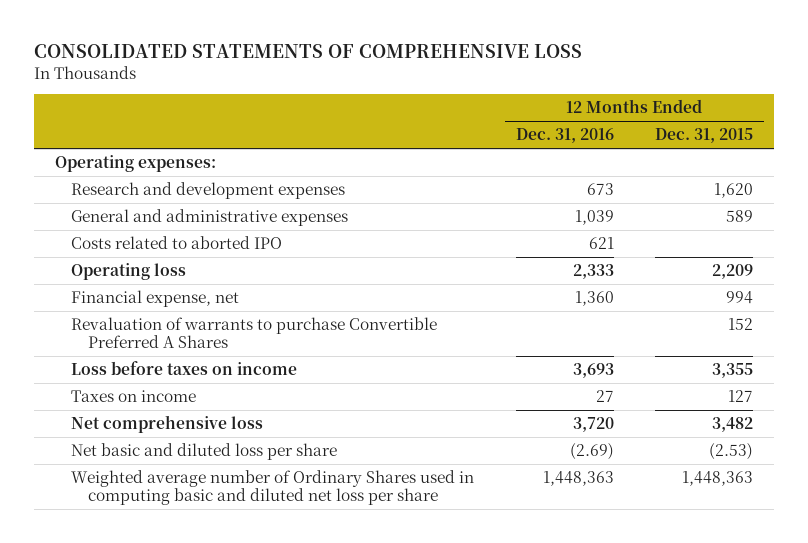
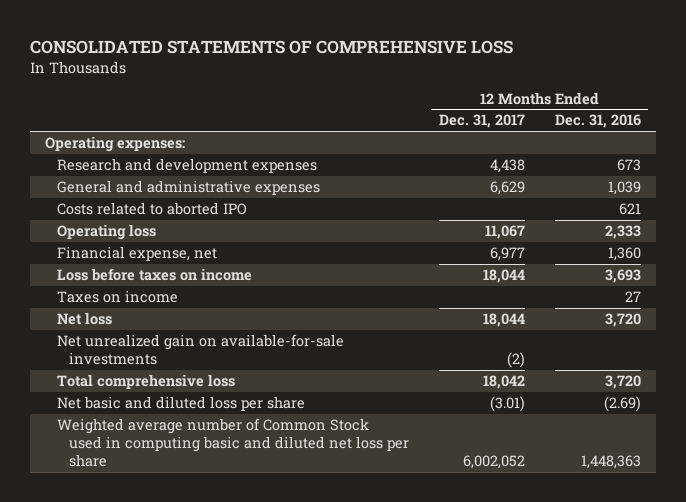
- | 12 Months Ended Dec. 31, 2016 | 12 Months Ended Dec. 31, 2015
+ | 12 Months Ended Dec. 31, 2017 | 12 Months Ended Dec. 31, 2016
- Revaluation of warrants to purchase Convertible Preferred A Shares | | 152
- Net comprehensive loss | 3,720 | 3,482
+ Net loss | 18,044 | 3,720
+ Net unrealized gain on available-for-sale investments | (2) |
+ Total comprehensive loss | 18,042 | 3,720
- Weighted average number of Ordinary Shares used in computing basic and diluted net loss per share | 1,448,363 | 1,448,363
+ Weighted average number of Common Stock used in computing basic and diluted net loss per share | 6,002,052 | 1,448,363

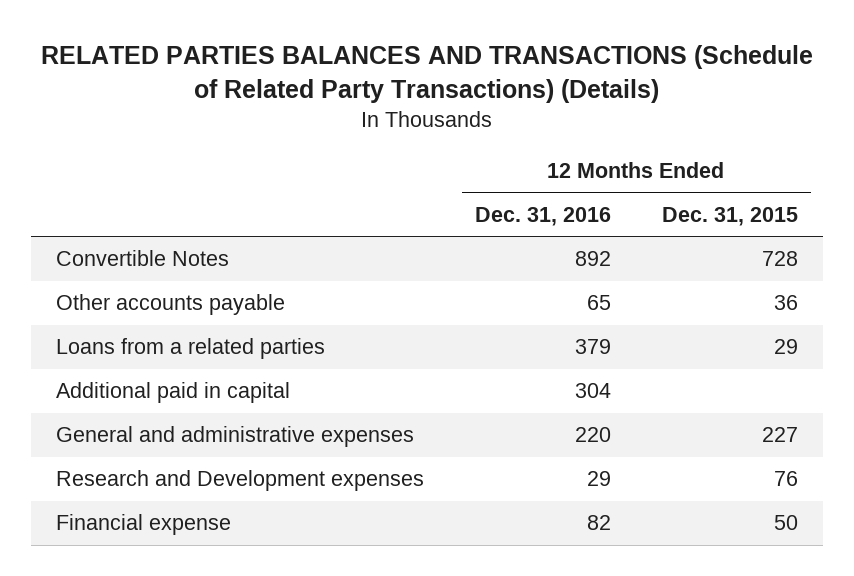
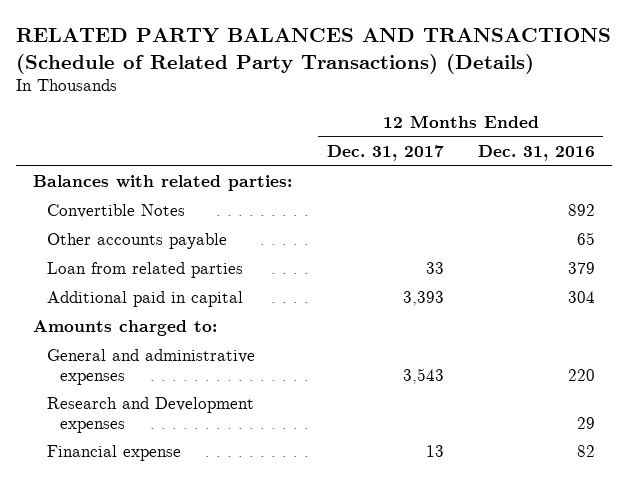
- RELATED PARTIES BALANCES AND TRANSACTIONS (Schedule of Related Party Transactions) (Details)
+ RELATED PARTY BALANCES AND TRANSACTIONS (Schedule of Related Party Transactions) (Details)
- | 12 Months Ended Dec. 31, 2016 | 12 Months Ended Dec. 31, 2015
+ | 12 Months Ended Dec. 31, 2017 | 12 Months Ended Dec. 31, 2016
+ Balances with related parties:
- Loans from a related parties | 379 | 29
+ Loan from related parties | 33 | 379
+ Amounts charged to:

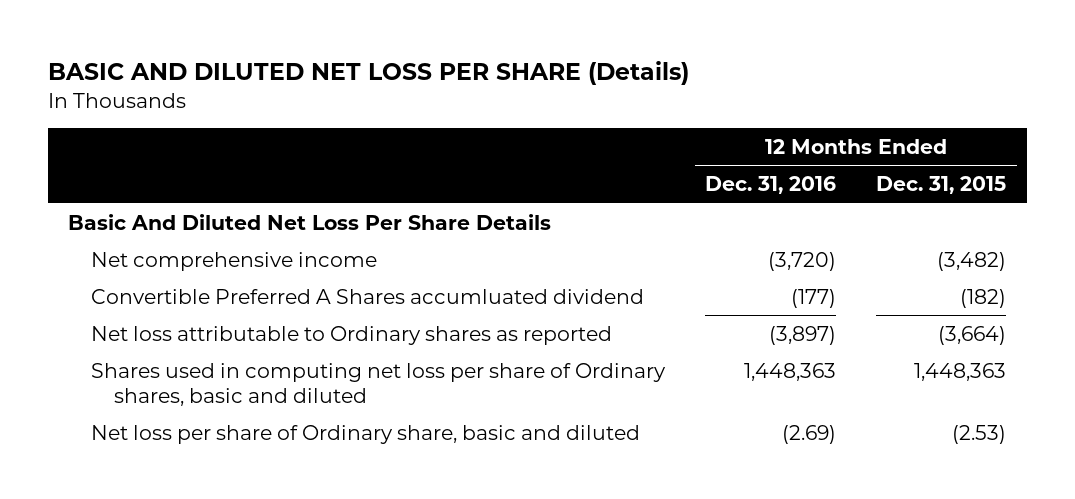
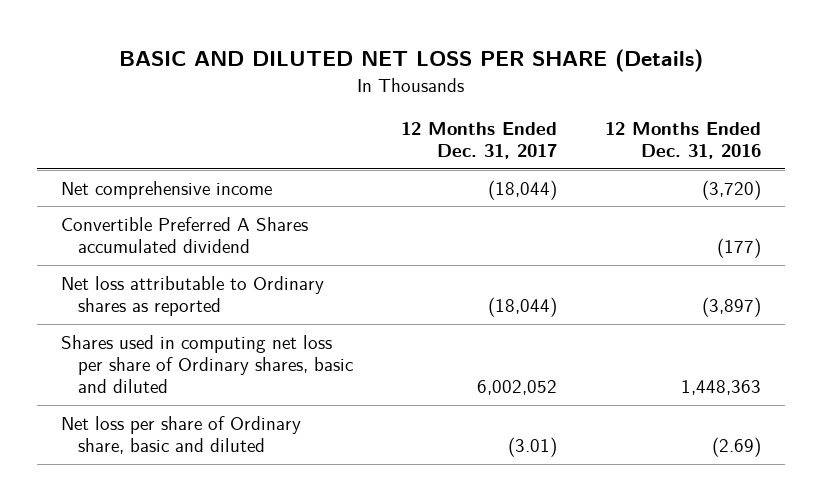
- | 12 Months Ended Dec. 31, 2016 | 12 Months Ended Dec. 31, 2015
+ | 12 Months Ended Dec. 31, 2017 | 12 Months Ended Dec. 31, 2016
- Basic And Diluted Net Loss Per Share Details
- Convertible Preferred A Shares accumluated dividend | (177) | (182)
+ Convertible Preferred A Shares accumulated dividend | | (177)

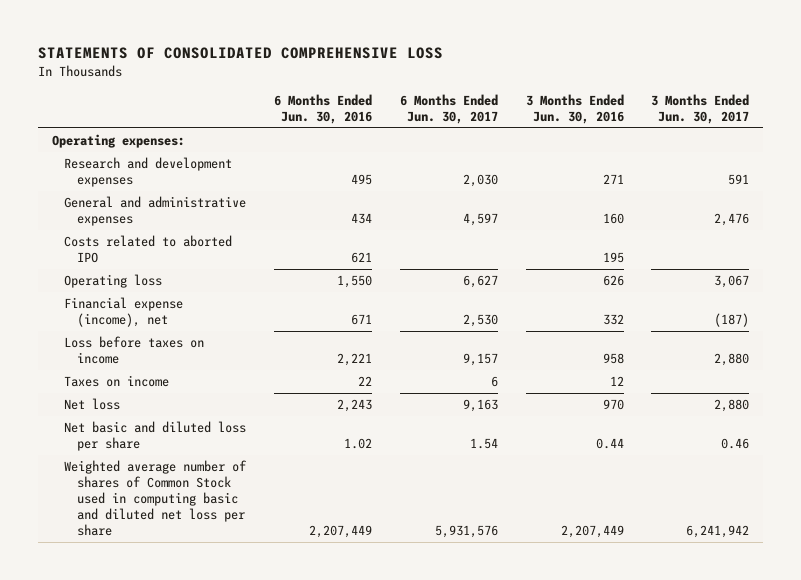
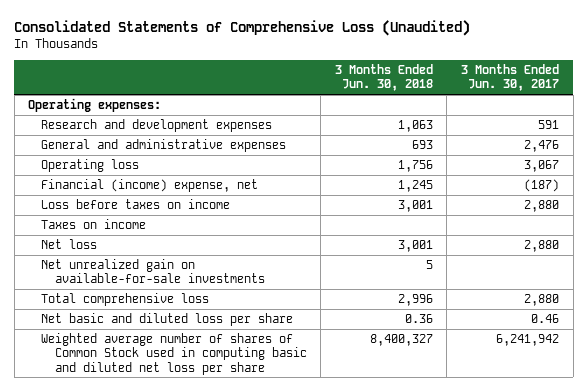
- STATEMENTS OF CONSOLIDATED COMPREHENSIVE LOSS
+ Consolidated Statements of Comprehensive Loss (Unaudited)
- | 6 Months Ended Jun. 30, 2016 | 6 Months Ended Jun. 30, 2017 | 3 Months Ended Jun. 30, 2016 | 3 Months Ended Jun. 30, 2017
+ | 3 Months Ended Jun. 30, 2018 | 3 Months Ended Jun. 30, 2017
- Costs related to aborted IPO | 621 | | 195 |
- Financial expense (income), net | 671 | 2,530 | 332 | (187)
+ Financial (income) expense, net | 1,245 | (187)
+ Net unrealized gain on available-for-sale investments | 5 |
+ Total comprehensive loss | 2,996 | 2,880

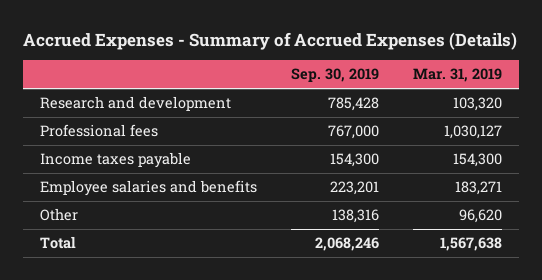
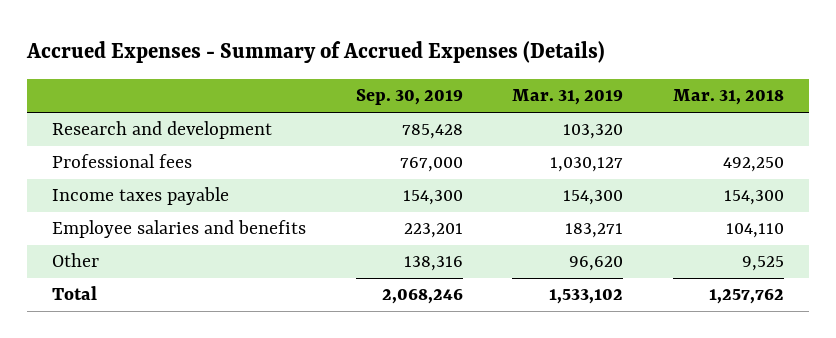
- | Sep. 30, 2019 | Mar. 31, 2019
+ | Sep. 30, 2019 | Mar. 31, 2019 | Mar. 31, 2018
- Total | 2,068,246 | 1,567,638
+ Total | 2,068,246 | 1,533,102 | 1,257,762

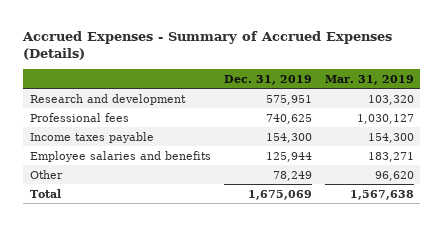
- | Sep. 30, 2019 | Mar. 31, 2019 | Mar. 31, 2018
+ | Dec. 31, 2019 | Mar. 31, 2019
- Total | 2,068,246 | 1,533,102 | 1,257,762
+ Total | 1,675,069 | 1,567,638

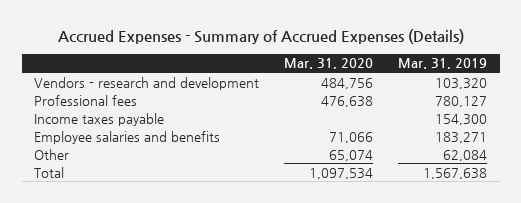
- | Dec. 31, 2019 | Mar. 31, 2019
+ | Mar. 31, 2020 | Mar. 31, 2019
- Research and development | 575,951 | 103,320
- Professional fees | 740,625 | 1,030,127
+ Vendors - research and development | 484,756 | 103,320
+ Professional fees | 476,638 | 780,127
- Other | 78,249 | 96,620
+ Other | 65,074 | 62,084

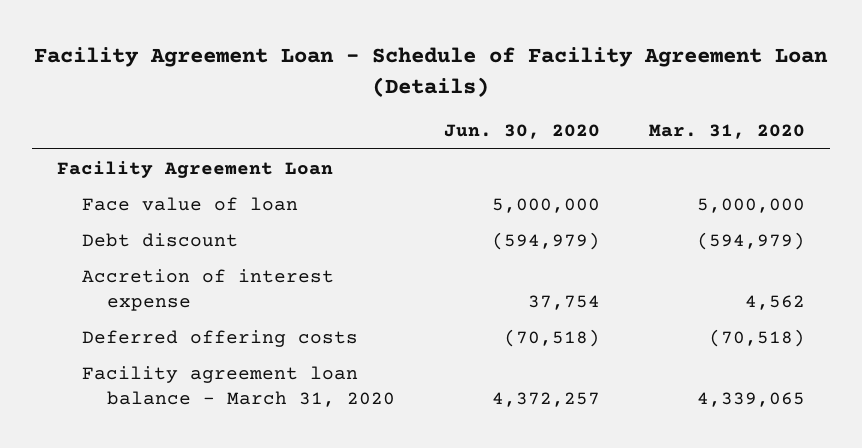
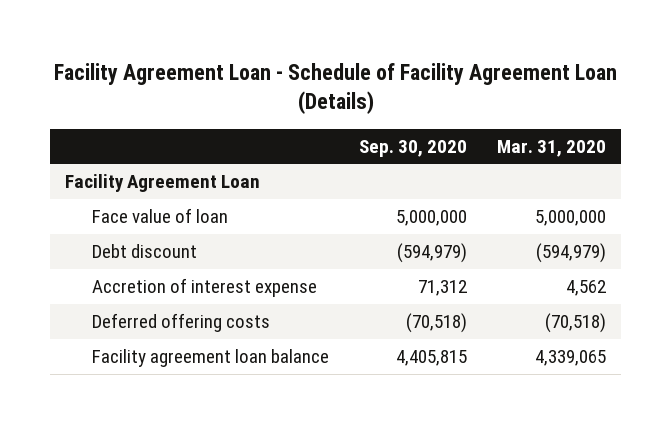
- | Jun. 30, 2020 | Mar. 31, 2020
+ | Sep. 30, 2020 | Mar. 31, 2020
- Facility agreement loan balance - March 31, 2020 | 4,372,257 | 4,339,065
+ Facility agreement loan balance | 4,405,815 | 4,339,065

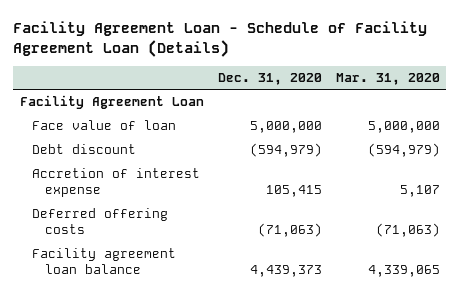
- | Sep. 30, 2020 | Mar. 31, 2020
+ | Dec. 31, 2020 | Mar. 31, 2020
- Accretion of interest expense | 71,312 | 4,562
- Deferred offering costs | (70,518) | (70,518)
+ Accretion of interest expense | 105,415 | 5,107
+ Deferred offering costs | (71,063) | (71,063)

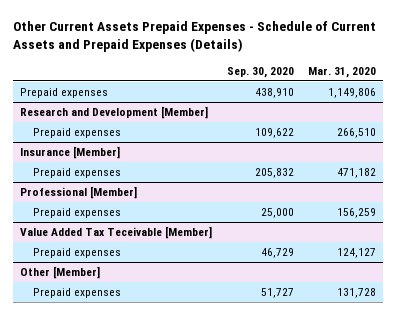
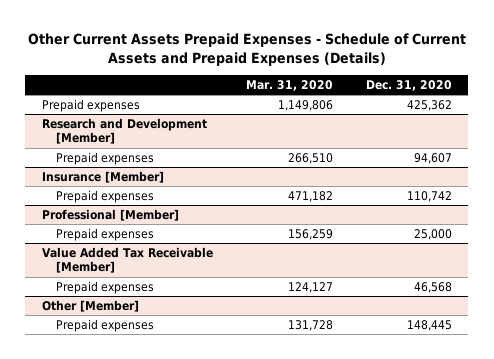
- | Sep. 30, 2020 | Mar. 31, 2020
+ | Mar. 31, 2020 | Dec. 31, 2020
- Value Added Tax Teceivable [Member]
+ Value Added Tax Receivable [Member]

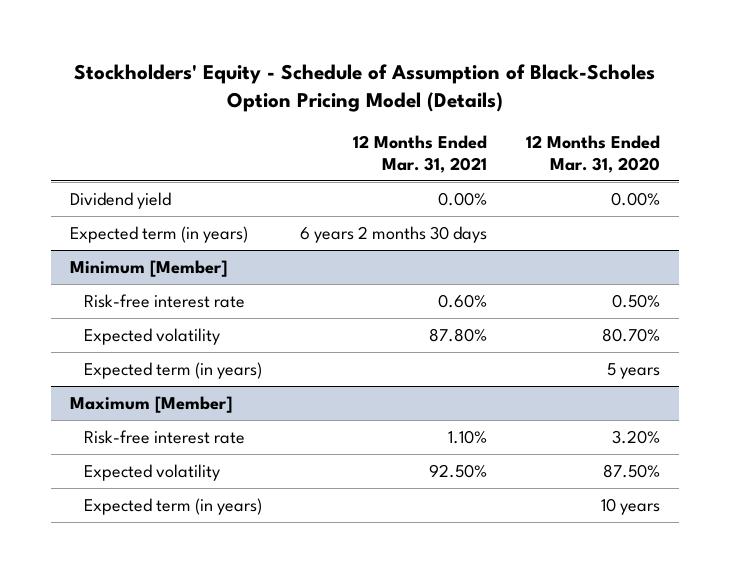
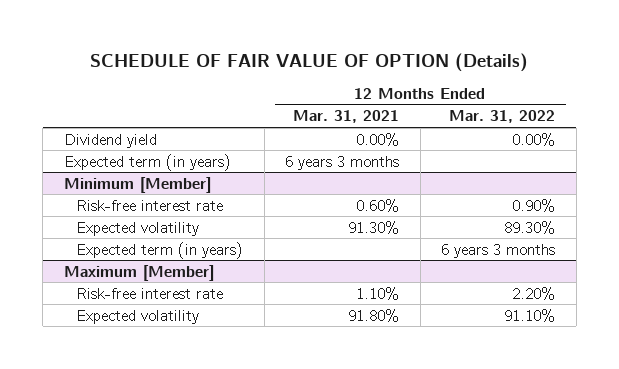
- Stockholders' Equity - Schedule of Assumption of Black-Scholes Option Pricing Model (Details)
+ SCHEDULE OF FAIR VALUE OF OPTION (Details)
- | 12 Months Ended Mar. 31, 2021 | 12 Months Ended Mar. 31, 2020
+ | 12 Months Ended Mar. 31, 2021 | 12 Months Ended Mar. 31, 2022
- Expected term (in years) | 6 years 2 months 30 days |
+ Expected term (in years) | 6 years 3 months |
@ Minimum [Member]
- Expected volatility | 87.80% | 80.70%
+ Expected volatility | 91.30% | 89.30%
@ Maximum [Member]
- Expected volatility | 92.50% | 87.50%
- Expected term (in years) | | 10 years
+ Expected volatility | 91.80% | 91.10%

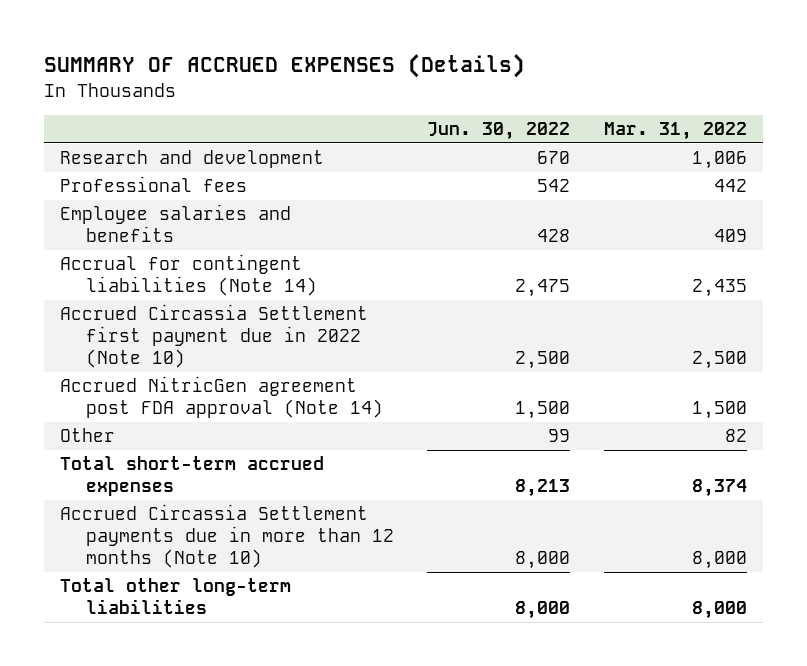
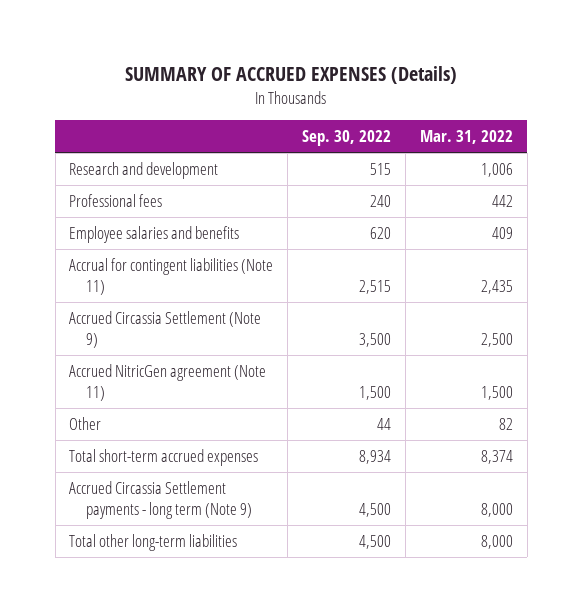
- | Jun. 30, 2022 | Mar. 31, 2022
+ | Sep. 30, 2022 | Mar. 31, 2022
- Accrual for contingent liabilities (Note 14) | 2,475 | 2,435
- Accrued Circassia Settlement first payment due in 2022 (Note 10) | 2,500 | 2,500
- Accrued NitricGen agreement post FDA approval (Note 14) | 1,500 | 1,500
+ Accrual for contingent liabilities (Note 11) | 2,515 | 2,435
+ Accrued Circassia Settlement (Note 9) | 3,500 | 2,500
+ Accrued NitricGen agreement (Note 11) | 1,500 | 1,500
- Accrued Circassia Settlement payments due in more than 12 months (Note 10) | 8,000 | 8,000
+ Accrued Circassia Settlement payments - long term (Note 9) | 4,500 | 8,000

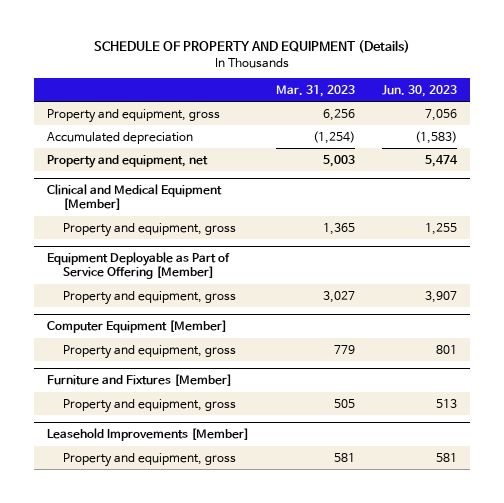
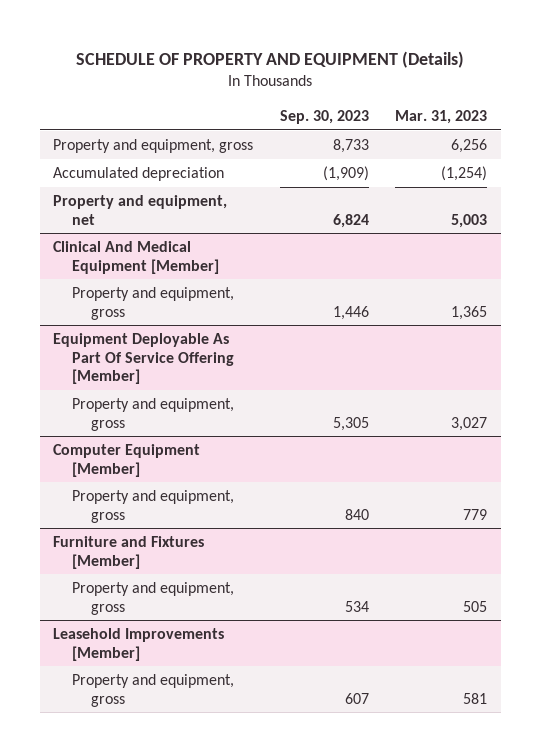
- | Mar. 31, 2023 | Jun. 30, 2023
+ | Sep. 30, 2023 | Mar. 31, 2023
- Clinical and Medical Equipment [Member]
+ Clinical And Medical Equipment [Member]
- Equipment Deployable as Part of Service Offering [Member]
+ Equipment Deployable As Part Of Service Offering [Member]

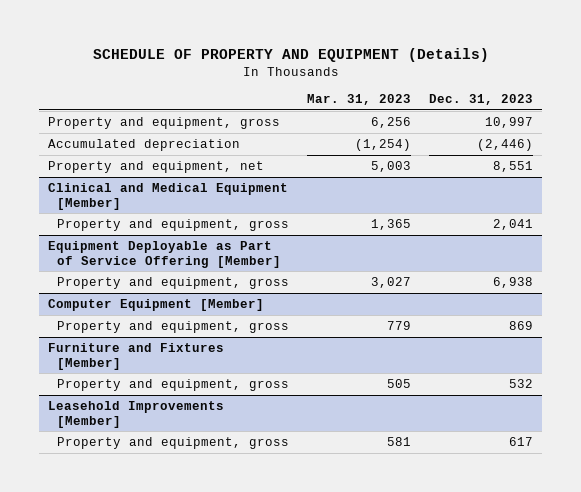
- | Sep. 30, 2023 | Mar. 31, 2023
+ | Mar. 31, 2023 | Dec. 31, 2023
- Clinical And Medical Equipment [Member]
+ Clinical and Medical Equipment [Member]
- Equipment Deployable As Part Of Service Offering [Member]
+ Equipment Deployable as Part of Service Offering [Member]

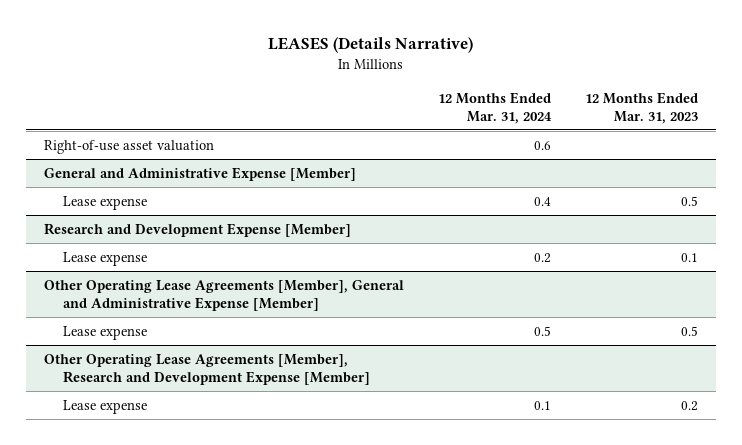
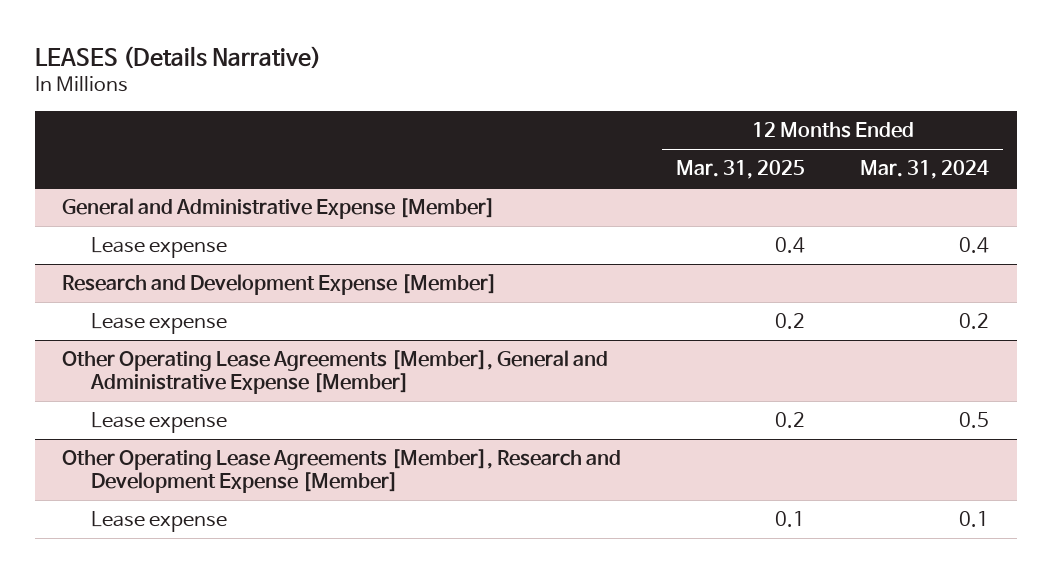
- | 12 Months Ended Mar. 31, 2024 | 12 Months Ended Mar. 31, 2023
+ | 12 Months Ended Mar. 31, 2025 | 12 Months Ended Mar. 31, 2024
- Right-of-use asset valuation | 0.6 |

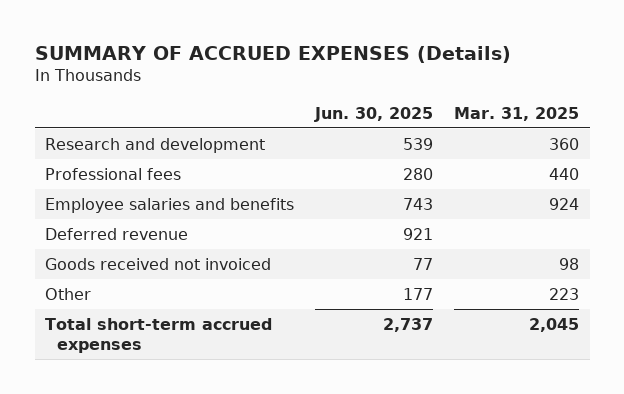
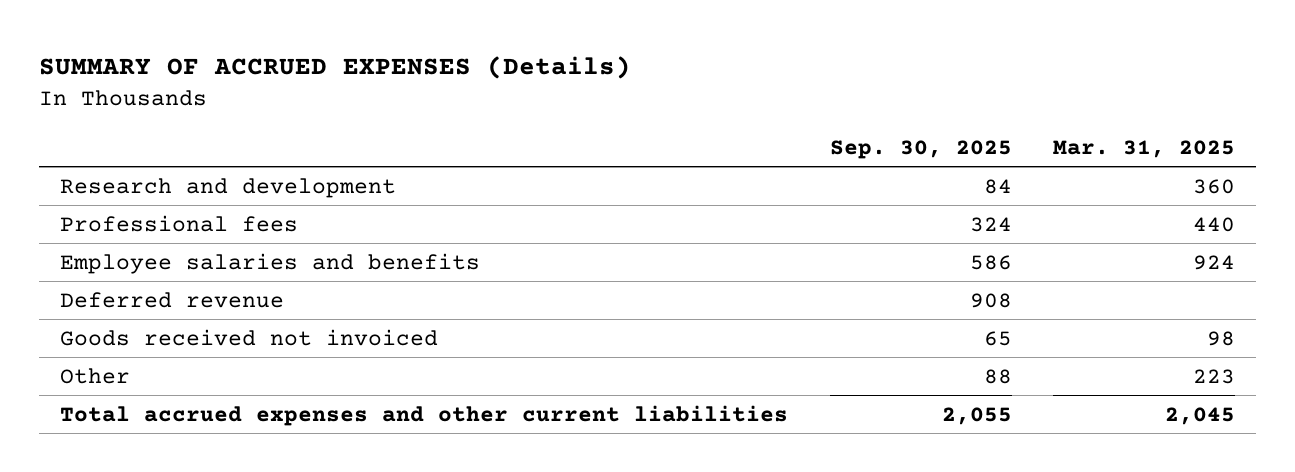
- | Jun. 30, 2025 | Mar. 31, 2025
+ | Sep. 30, 2025 | Mar. 31, 2025
- Total short-term accrued expenses | 2,737 | 2,045
+ Total accrued expenses and other current liabilities | 2,055 | 2,045

